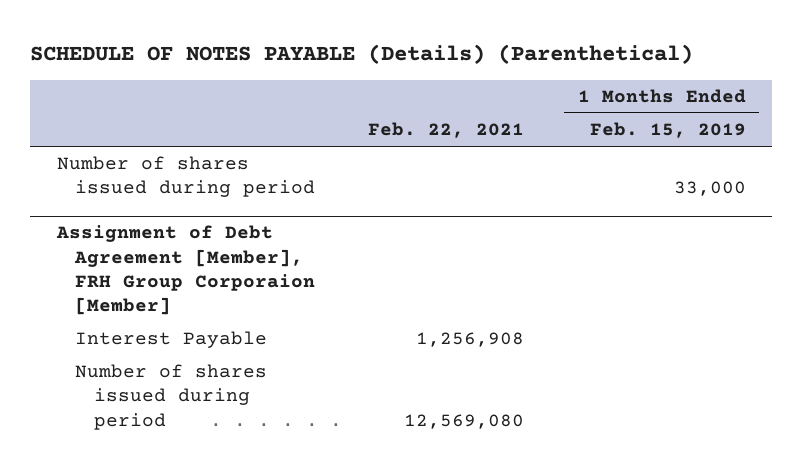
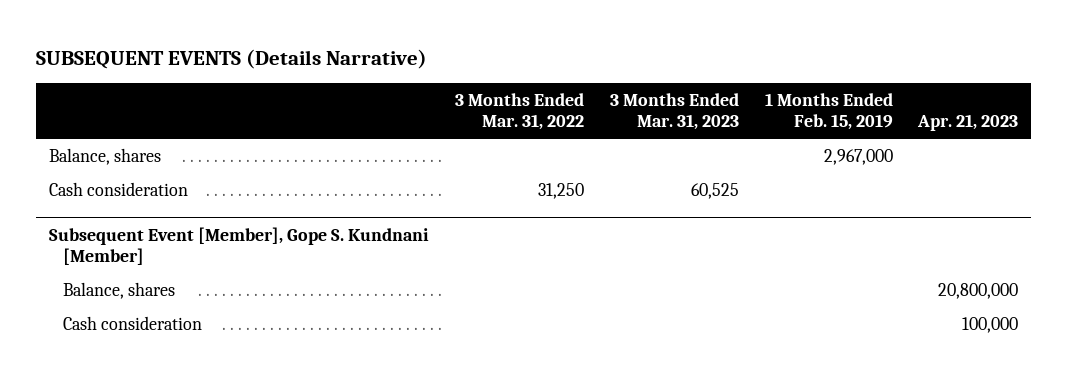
- SCHEDULE OF NOTES PAYABLE (Details) (Parenthetical)
+ SUBSEQUENT EVENTS (Details Narrative)
- | Feb. 22, 2021 | 1 Months Ended Feb. 15, 2019
+ | 3 Months Ended Mar. 31, 2022 | 3 Months Ended Mar. 31, 2023 | 1 Months Ended Feb. 15, 2019 | Apr. 21, 2023
- Number of shares issued during period | | 33,000
- Assignment of Debt Agreement [Member], FRH Group Corporaion [Member]
- Interest Payable | 1,256,908 |
- Number of shares issued during period | 12,569,080 |
+ Balance, shares | | | 2,967,000 |
+ Cash consideration | 31,250 | 60,525 | |
+ Subsequent Event [Member], Gope S. Kundnani [Member]
+ Balance, shares | | | | 20,800,000
+ Cash consideration | | | | 100,000

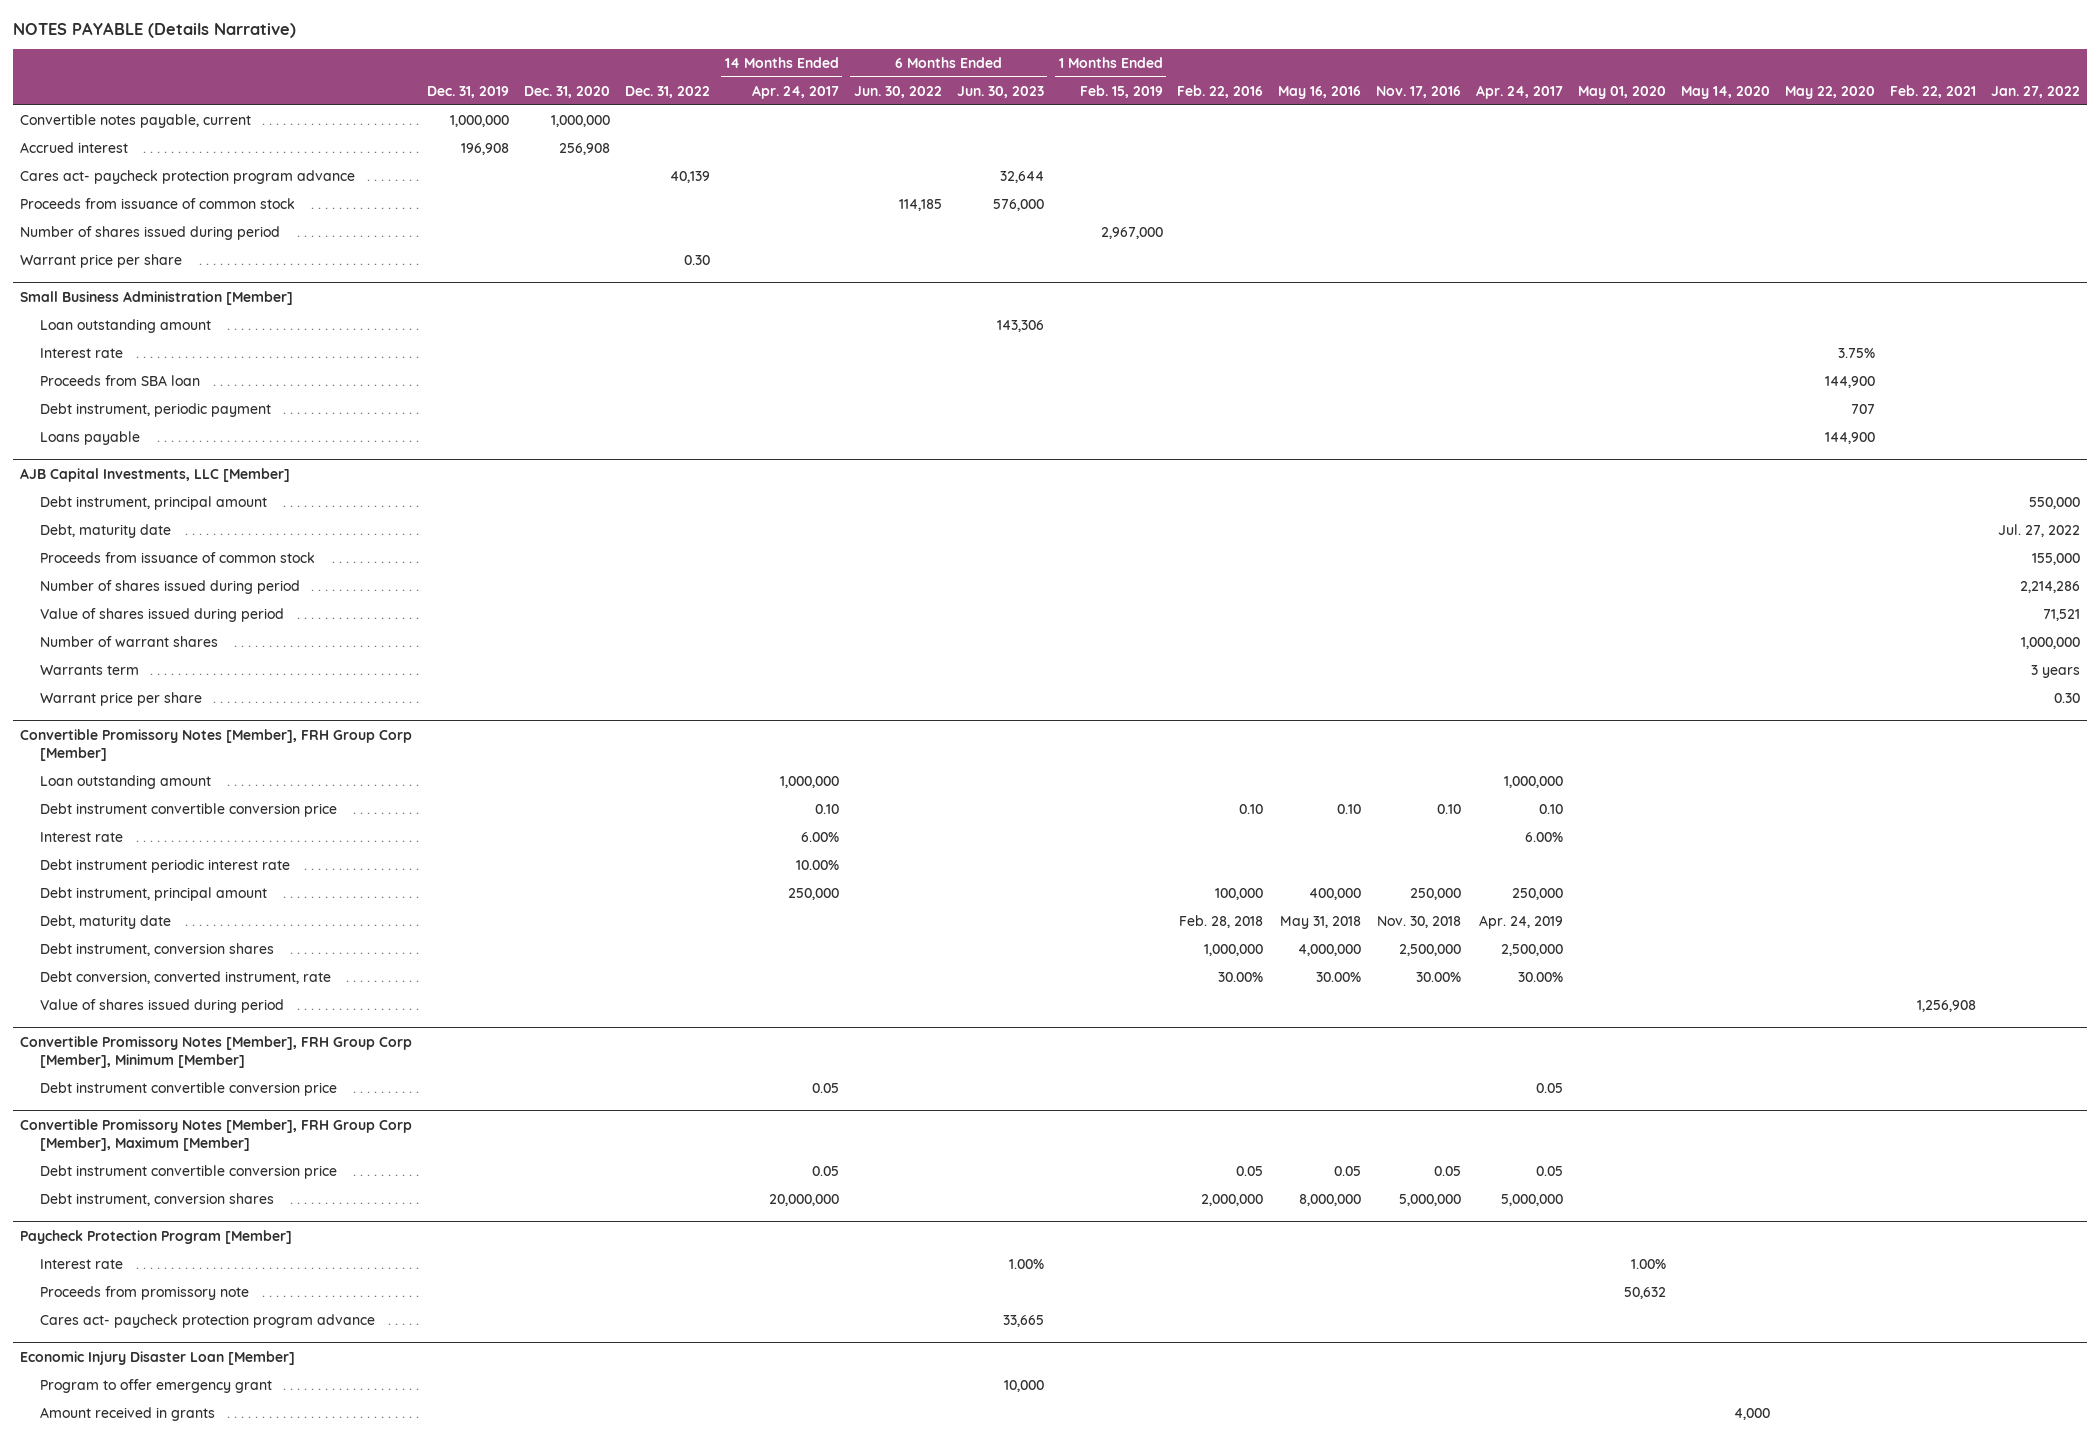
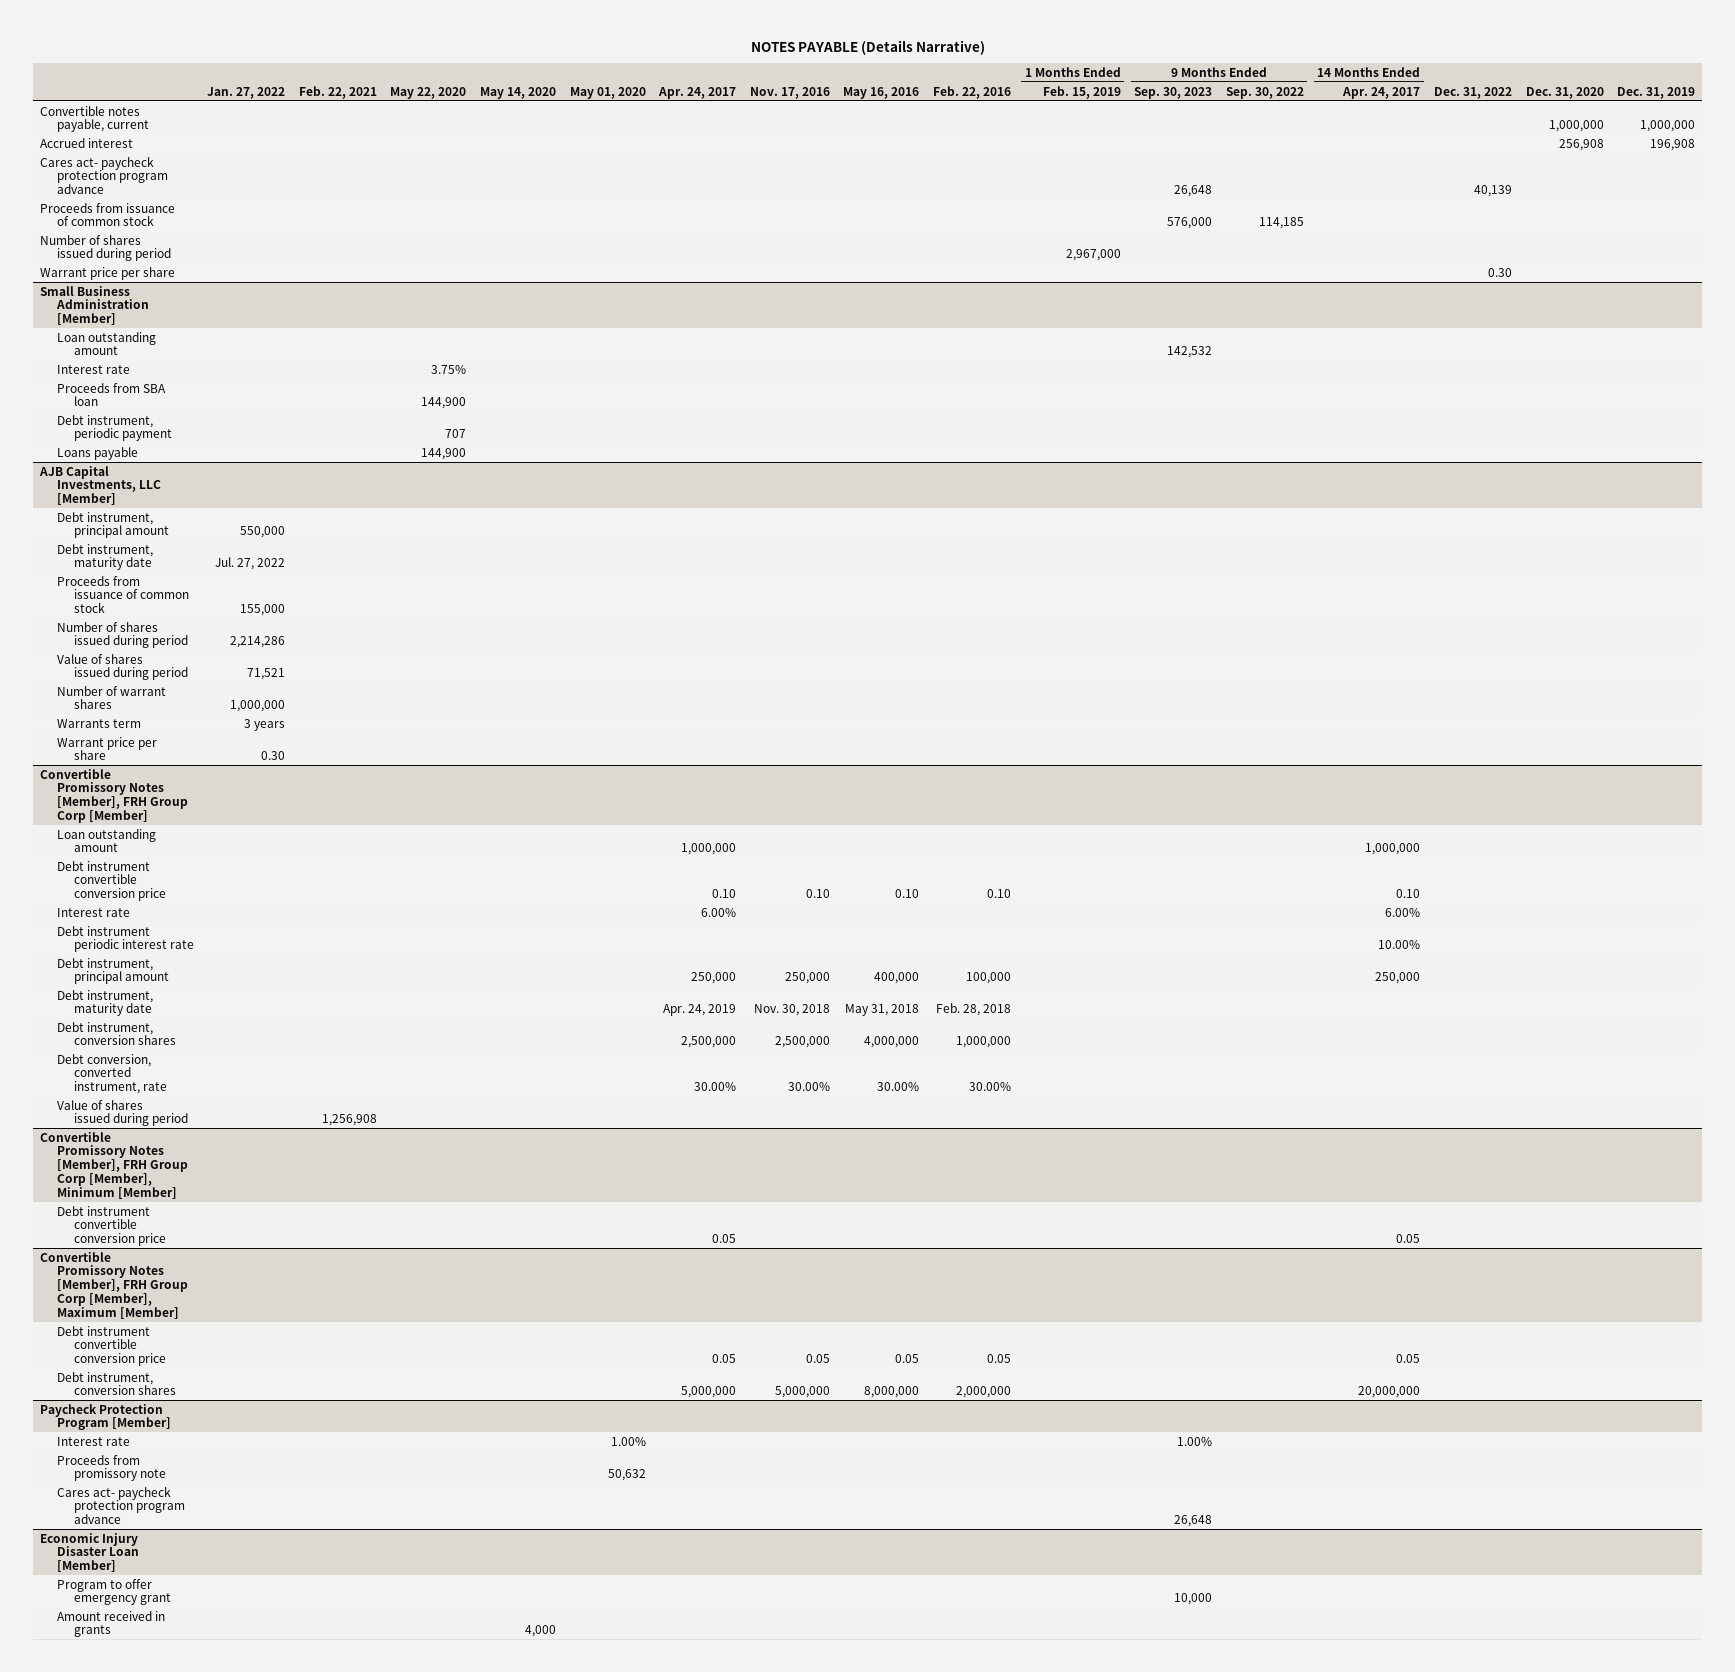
- | Dec. 31, 2019 | Dec. 31, 2020 | Dec. 31, 2022 | 14 Months Ended Apr. 24, 2017 | 6 Months Ended Jun. 30, 2022 | 6 Months Ended Jun. 30, 2023 | 1 Months Ended Feb. 15, 2019 | Feb. 22, 2016 | May 16, 2016 | Nov. 17, 2016 | Apr. 24, 2017 | May 01, 2020 | May 14, 2020 | May 22, 2020 | Feb. 22, 2021 | Jan. 27, 2022
+ | Jan. 27, 2022 | Feb. 22, 2021 | May 22, 2020 | May 14, 2020 | May 01, 2020 | Apr. 24, 2017 | Nov. 17, 2016 | May 16, 2016 | Feb. 22, 2016 | 1 Months Ended Feb. 15, 2019 | 9 Months Ended Sep. 30, 2023 | 9 Months Ended Sep. 30, 2022 | 14 Months Ended Apr. 24, 2017 | Dec. 31, 2022 | Dec. 31, 2020 | Dec. 31, 2019
@ AJB Capital Investments, LLC [Member]
- Debt, maturity date | | | | | | | | | | | | | | | | Jul. 27, 2022
+ Debt instrument, maturity date | Jul. 27, 2022 | | | | | | | | | | | | | | |
@ Convertible Promissory Notes [Member], FRH Group Corp [Member]
- Debt, maturity date | | | | | | | | Feb. 28, 2018 | May 31, 2018 | Nov. 30, 2018 | Apr. 24, 2019 | | | | |
+ Debt instrument, maturity date | | | | | | Apr. 24, 2019 | Nov. 30, 2018 | May 31, 2018 | Feb. 28, 2018 | | | | | | |

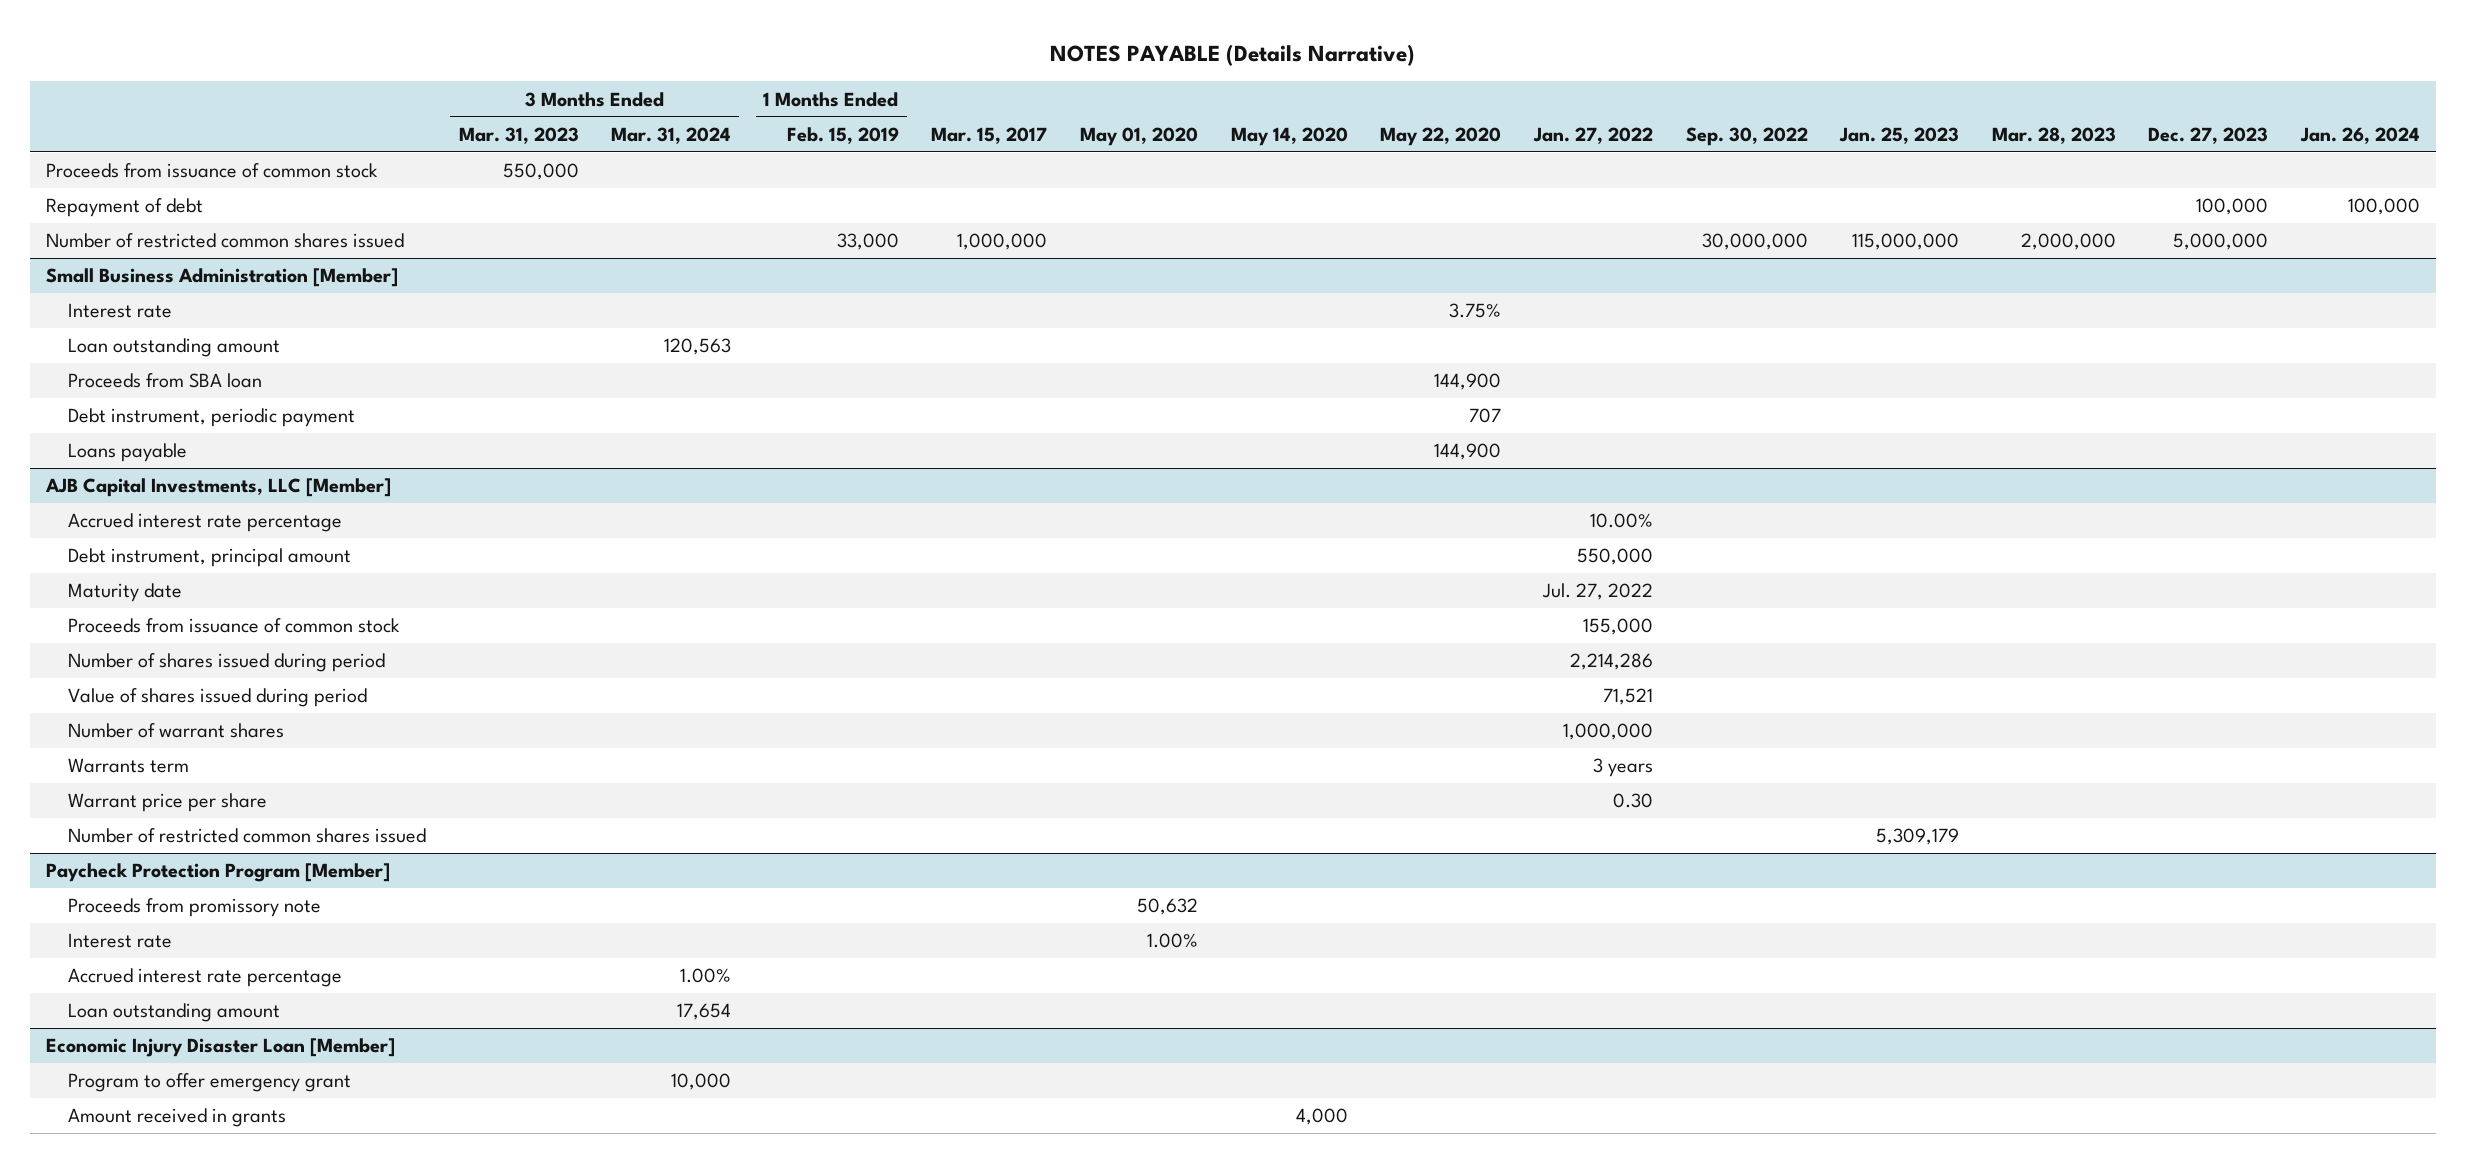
- | Jan. 27, 2022 | Feb. 22, 2021 | May 22, 2020 | May 14, 2020 | May 01, 2020 | Apr. 24, 2017 | Nov. 17, 2016 | May 16, 2016 | Feb. 22, 2016 | 1 Months Ended Feb. 15, 2019 | 9 Months Ended Sep. 30, 2023 | 9 Months Ended Sep. 30, 2022 | 14 Months Ended Apr. 24, 2017 | Dec. 31, 2022 | Dec. 31, 2020 | Dec. 31, 2019
+ | 3 Months Ended Mar. 31, 2023 | 3 Months Ended Mar. 31, 2024 | 1 Months Ended Feb. 15, 2019 | Mar. 15, 2017 | May 01, 2020 | May 14, 2020 | May 22, 2020 | Jan. 27, 2022 | Sep. 30, 2022 | Jan. 25, 2023 | Mar. 28, 2023 | Dec. 27, 2023 | Jan. 26, 2024
- Convertible notes payable, current | | | | | | | | | | | | | | | 1,000,000 | 1,000,000
- Accrued interest | | | | | | | | | | | | | | | 256,908 | 196,908
- Cares act- paycheck protection program advance | | | | | | | | | | | 26,648 | | | 40,139 | |
- Number of shares issued during period | | | | | | | | | | 2,967,000 | | | | | |
- Warrant price per share | | | | | | | | | | | | | | 0.30 | |
+ Repayment of debt | | | | | | | | | | | | 100,000 | 100,000
+ Number of restricted common shares issued | | | 33,000 | 1,000,000 | | | | | 30,000,000 | 115,000,000 | 2,000,000 | 5,000,000 |
@ Small Business Administration [Member]
moved down: Loan outstanding amount | | 120,563 | | | | | | | | | | |
@ AJB Capital Investments, LLC [Member]
+ Accrued interest rate percentage | | | | | | | | 10.00% | | | | |
- Debt instrument, maturity date | Jul. 27, 2022 | | | | | | | | | | | | | | |
+ Maturity date | | | | | | | | Jul. 27, 2022 | | | | |
- Convertible Promissory Notes [Member], FRH Group Corp [Member]
- Loan outstanding amount | | | | | | 1,000,000 | | | | | | | 1,000,000 | | |
- Debt instrument convertible conversion price | | | | | | 0.10 | 0.10 | 0.10 | 0.10 | | | | 0.10 | | |
- Interest rate | | | | | | 6.00% | | | | | | | 6.00% | | |
- Debt instrument periodic interest rate | | | | | | | | | | | | | 10.00% | | |
- Debt instrument, principal amount | | | | | | 250,000 | 250,000 | 400,000 | 100,000 | | | | 250,000 | | |
- Debt instrument, maturity date | | | | | | Apr. 24, 2019 | Nov. 30, 2018 | May 31, 2018 | Feb. 28, 2018 | | | | | | |
- Debt instrument, conversion shares | | | | | | 2,500,000 | 2,500,000 | 4,000,000 | 1,000,000 | | | | | | |
- Debt conversion, converted instrument, rate | | | | | | 30.00% | 30.00% | 30.00% | 30.00% | | | | | | |
- Value of shares issued during period | | 1,256,908 | | | | | | | | | | | | | |
- Convertible Promissory Notes [Member], FRH Group Corp [Member], Minimum [Member]
- Debt instrument convertible conversion price | | | | | | 0.05 | | | | | | | 0.05 | | |
- Convertible Promissory Notes [Member], FRH Group Corp [Member], Maximum [Member]
- Debt instrument convertible conversion price | | | | | | 0.05 | 0.05 | 0.05 | 0.05 | | | | 0.05 | | |
- Debt instrument, conversion shares | | | | | | 5,000,000 | 5,000,000 | 8,000,000 | 2,000,000 | | | | 20,000,000 | | |
@ AJB Capital Investments, LLC [Member]
+ Number of restricted common shares issued | | | | | | | | | | 5,309,179 | | |
@ Paycheck Protection Program [Member]
- Cares act- paycheck protection program advance | | | | | | | | | | | 26,648 | | | | |
moved down: Interest rate | | | | | 1.00% | | | | | | | |
+ Accrued interest rate percentage | | 1.00% | | | | | | | | | | |
+ Loan outstanding amount | | 17,654 | | | | | | | | | | |

